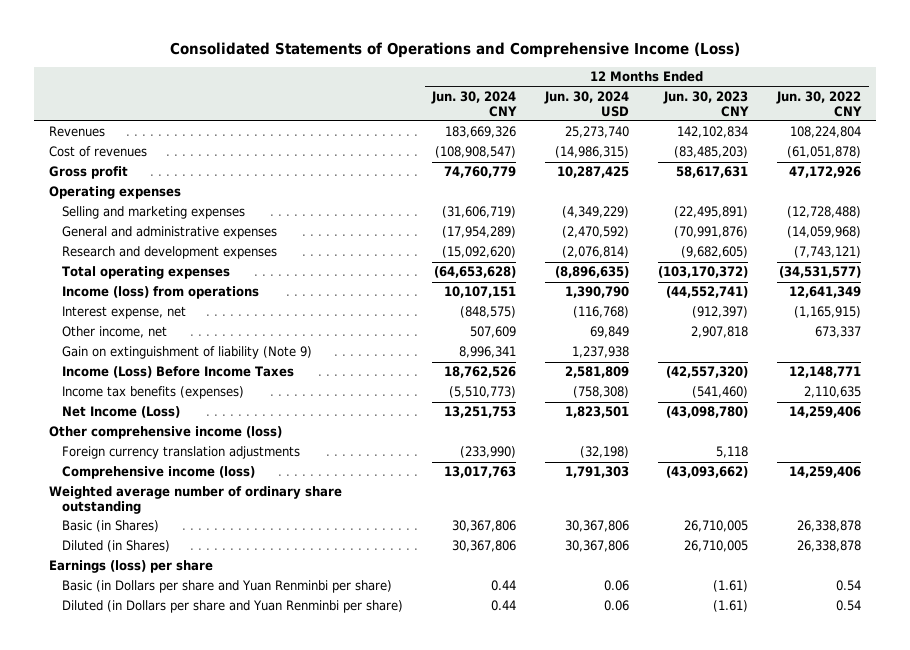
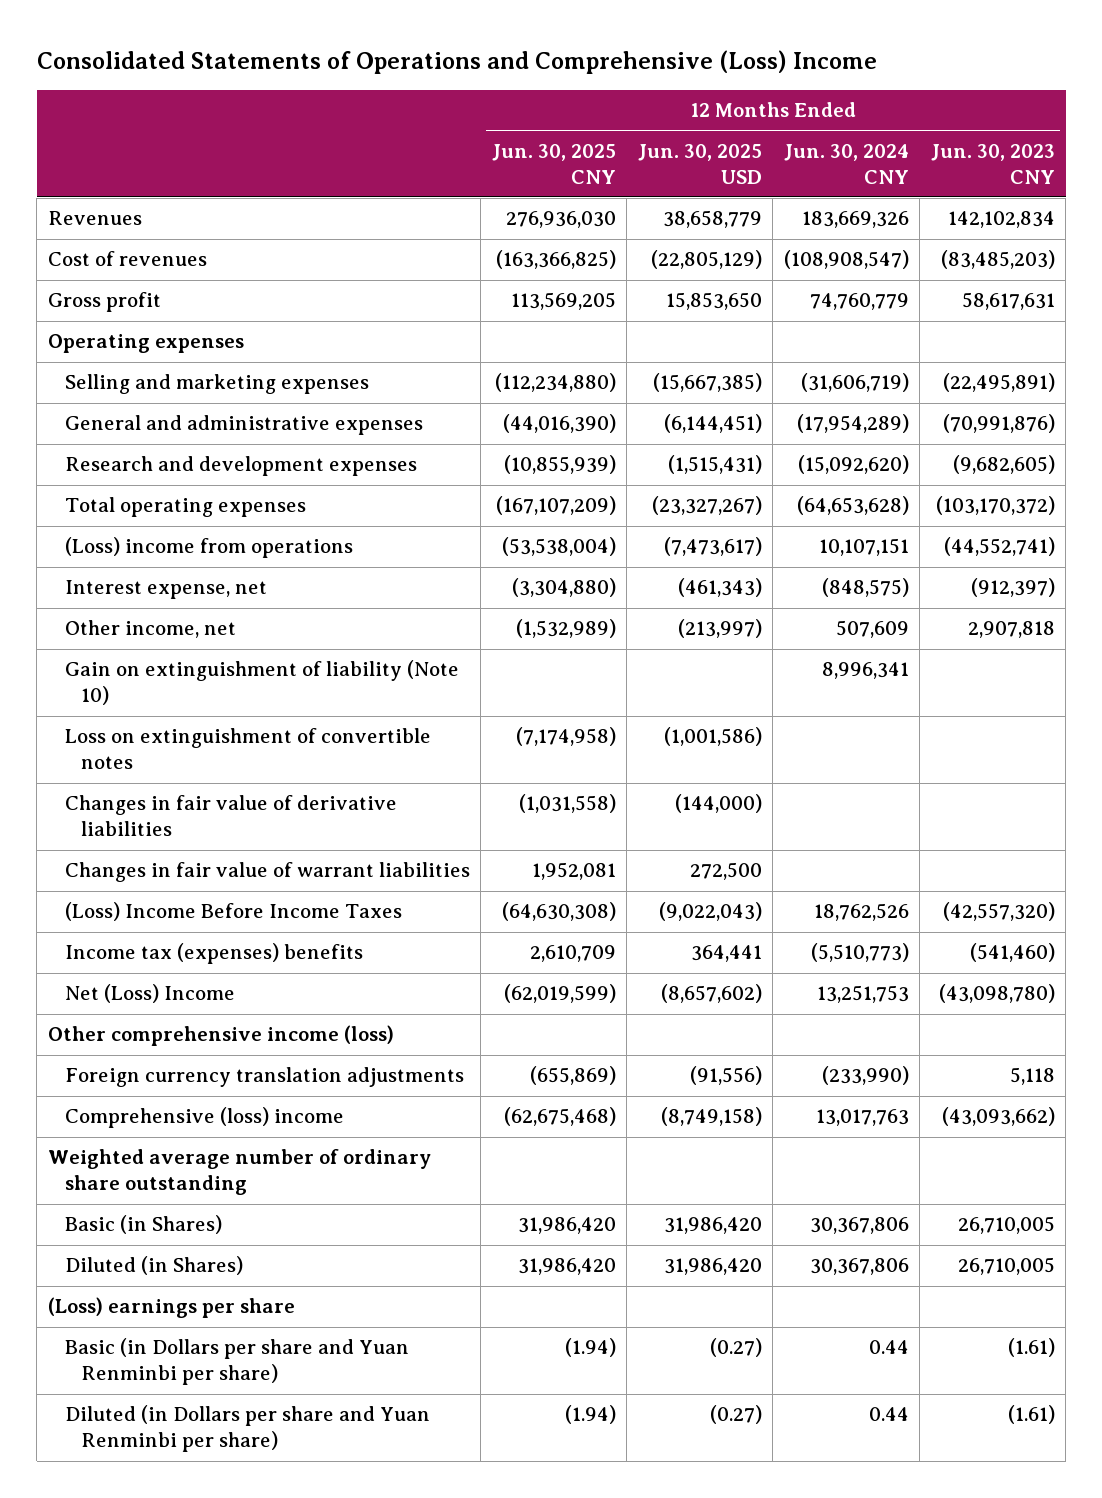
- Consolidated Statements of Operations and Comprehensive Income (Loss)
+ Consolidated Statements of Operations and Comprehensive (Loss) Income
- | 12 Months Ended Jun. 30, 2024 CNY | 12 Months Ended Jun. 30, 2024 USD | 12 Months Ended Jun. 30, 2023 CNY | 12 Months Ended Jun. 30, 2022 CNY
+ | 12 Months Ended Jun. 30, 2025 CNY | 12 Months Ended Jun. 30, 2025 USD | 12 Months Ended Jun. 30, 2024 CNY | 12 Months Ended Jun. 30, 2023 CNY
- Income (loss) from operations | 10,107,151 | 1,390,790 | (44,552,741) | 12,641,349
+ (Loss) income from operations | (53,538,004) | (7,473,617) | 10,107,151 | (44,552,741)
- Gain on extinguishment of liability (Note 9) | 8,996,341 | 1,237,938 | |
- Income (Loss) Before Income Taxes | 18,762,526 | 2,581,809 | (42,557,320) | 12,148,771
- Income tax benefits (expenses) | (5,510,773) | (758,308) | (541,460) | 2,110,635
- Net Income (Loss) | 13,251,753 | 1,823,501 | (43,098,780) | 14,259,406
+ Gain on extinguishment of liability (Note 10) | | | 8,996,341 |
+ Loss on extinguishment of convertible notes | (7,174,958) | (1,001,586) | |
+ Changes in fair value of derivative liabilities | (1,031,558) | (144,000) | |
+ Changes in fair value of warrant liabilities | 1,952,081 | 272,500 | |
+ (Loss) Income Before Income Taxes | (64,630,308) | (9,022,043) | 18,762,526 | (42,557,320)
+ Income tax (expenses) benefits | 2,610,709 | 364,441 | (5,510,773) | (541,460)
+ Net (Loss) Income | (62,019,599) | (8,657,602) | 13,251,753 | (43,098,780)
- Comprehensive income (loss) | 13,017,763 | 1,791,303 | (43,093,662) | 14,259,406
+ Comprehensive (loss) income | (62,675,468) | (8,749,158) | 13,017,763 | (43,093,662)
- Earnings (loss) per share
+ (Loss) earnings per share

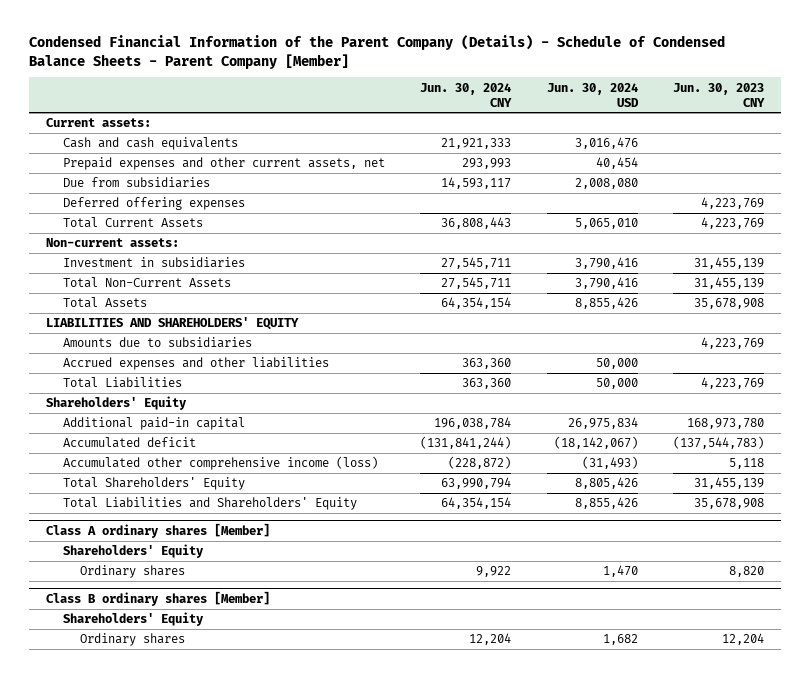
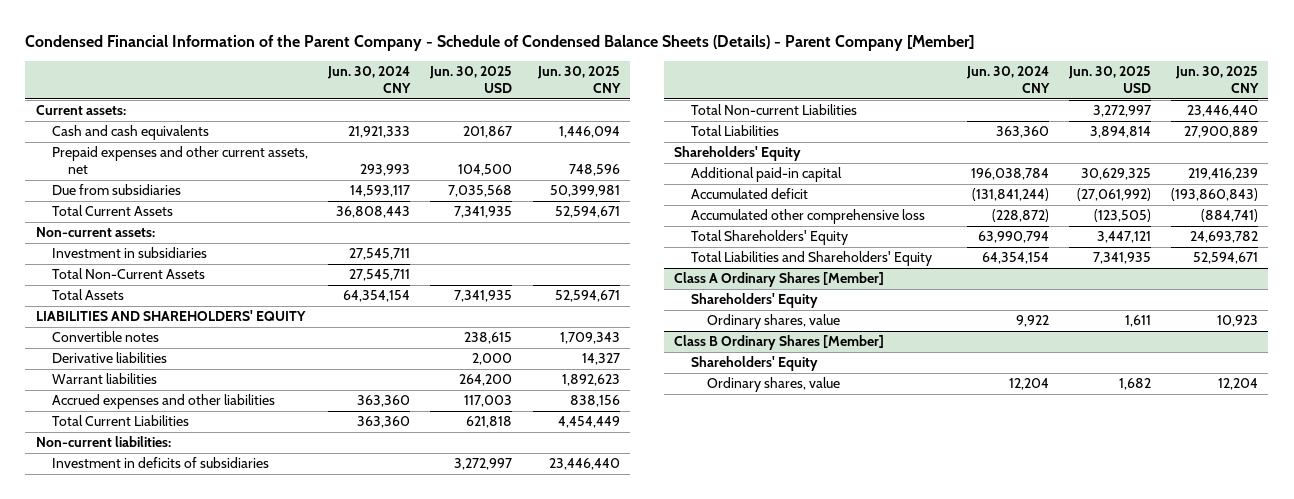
- Condensed Financial Information of the Parent Company (Details) - Schedule of Condensed Balance Sheets - Parent Company [Member]
+ Condensed Financial Information of the Parent Company - Schedule of Condensed Balance Sheets (Details) - Parent Company [Member]
- | Jun. 30, 2024 CNY | Jun. 30, 2024 USD | Jun. 30, 2023 CNY
+ | Jun. 30, 2024 CNY | Jun. 30, 2025 USD | Jun. 30, 2025 CNY
- Deferred offering expenses | | | 4,223,769
- Amounts due to subsidiaries | | | 4,223,769
+ Convertible notes | | 238,615 | 1,709,343
+ Derivative liabilities | | 2,000 | 14,327
+ Warrant liabilities | | 264,200 | 1,892,623
+ Total Current Liabilities | 363,360 | 621,818 | 4,454,449
+ Non-current liabilities:
+ Investment in deficits of subsidiaries | | 3,272,997 | 23,446,440
+ Total Non-current Liabilities | | 3,272,997 | 23,446,440
- Accumulated other comprehensive income (loss) | (228,872) | (31,493) | 5,118
+ Accumulated other comprehensive loss | (228,872) | (123,505) | (884,741)
- Class A ordinary shares [Member]
+ Class A Ordinary Shares [Member]
- Ordinary shares | 9,922 | 1,470 | 8,820
- Class B ordinary shares [Member]
+ Ordinary shares, value | 9,922 | 1,611 | 10,923
+ Class B Ordinary Shares [Member]
- Ordinary shares | 12,204 | 1,682 | 12,204
+ Ordinary shares, value | 12,204 | 1,682 | 12,204

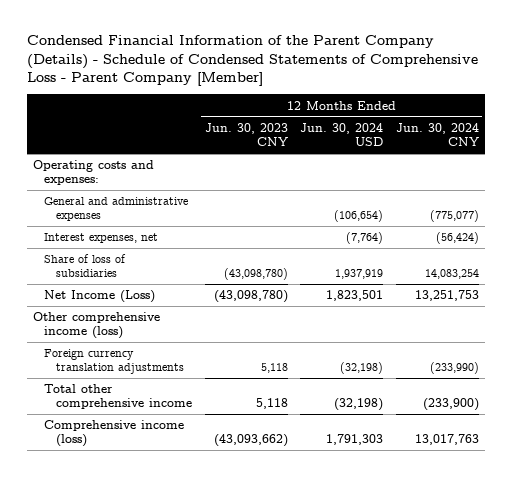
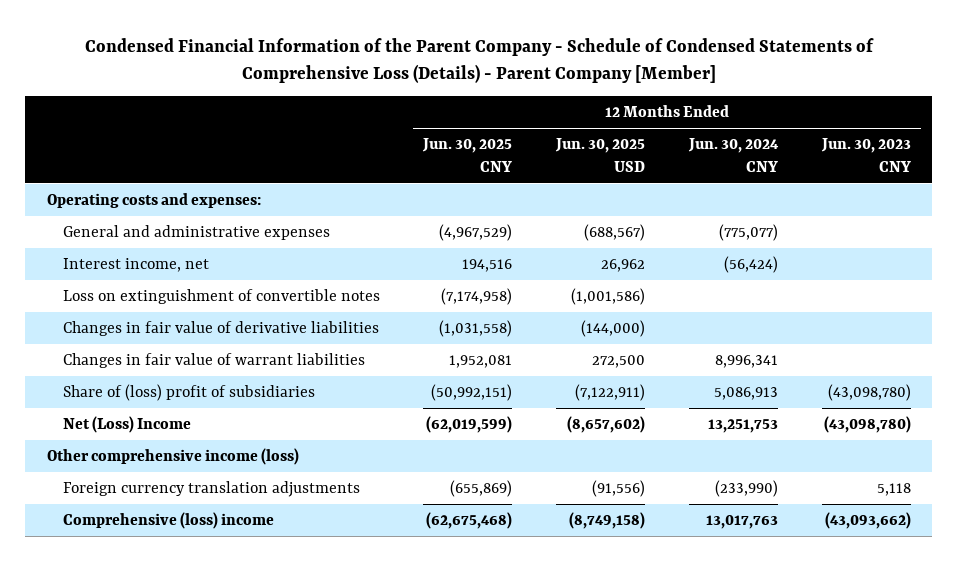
- Condensed Financial Information of the Parent Company (Details) - Schedule of Condensed Statements of Comprehensive Loss - Parent Company [Member]
+ Condensed Financial Information of the Parent Company - Schedule of Condensed Statements of Comprehensive Loss (Details) - Parent Company [Member]
- | 12 Months Ended Jun. 30, 2023 CNY | 12 Months Ended Jun. 30, 2024 USD | 12 Months Ended Jun. 30, 2024 CNY
+ | 12 Months Ended Jun. 30, 2025 CNY | 12 Months Ended Jun. 30, 2025 USD | 12 Months Ended Jun. 30, 2024 CNY | 12 Months Ended Jun. 30, 2023 CNY
- Interest expenses, net | | (7,764) | (56,424)
- Share of loss of subsidiaries | (43,098,780) | 1,937,919 | 14,083,254
- Net Income (Loss) | (43,098,780) | 1,823,501 | 13,251,753
+ Interest income, net | 194,516 | 26,962 | (56,424) |
+ Loss on extinguishment of convertible notes | (7,174,958) | (1,001,586) | |
+ Changes in fair value of derivative liabilities | (1,031,558) | (144,000) | |
+ Changes in fair value of warrant liabilities | 1,952,081 | 272,500 | 8,996,341 |
+ Share of (loss) profit of subsidiaries | (50,992,151) | (7,122,911) | 5,086,913 | (43,098,780)
+ Net (Loss) Income | (62,019,599) | (8,657,602) | 13,251,753 | (43,098,780)
- Total other comprehensive income | 5,118 | (32,198) | (233,900)
- Comprehensive income (loss) | (43,093,662) | 1,791,303 | 13,017,763
+ Comprehensive (loss) income | (62,675,468) | (8,749,158) | 13,017,763 | (43,093,662)

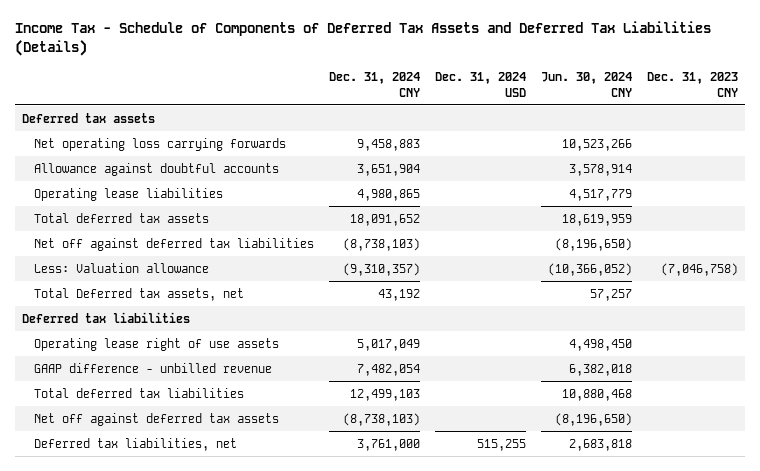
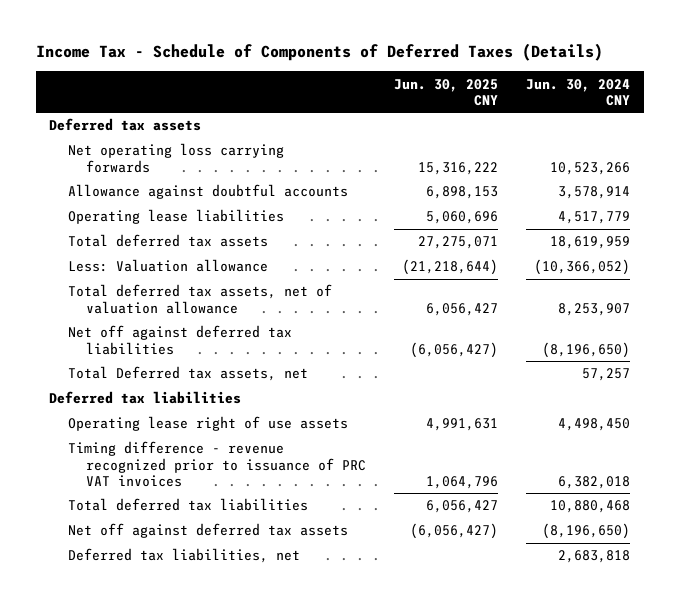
- Income Tax - Schedule of Components of Deferred Tax Assets and Deferred Tax Liabilities (Details)
+ Income Tax - Schedule of Components of Deferred Taxes (Details)
- | Dec. 31, 2024 CNY | Dec. 31, 2024 USD | Jun. 30, 2024 CNY | Dec. 31, 2023 CNY
+ | Jun. 30, 2025 CNY | Jun. 30, 2024 CNY
+ Total deferred tax assets, net of valuation allowance | 6,056,427 | 8,253,907
moved down: Net off against deferred tax liabilities | (6,056,427) | (8,196,650)
- GAAP difference - unbilled revenue | 7,482,054 | | 6,382,018 |
+ Timing difference - revenue recognized prior to issuance of PRC VAT invoices | 1,064,796 | 6,382,018

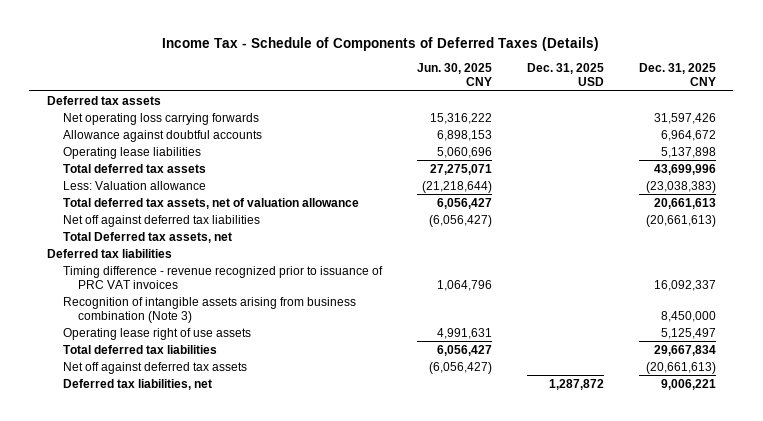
- | Jun. 30, 2025 CNY | Jun. 30, 2024 CNY
+ | Jun. 30, 2025 CNY | Dec. 31, 2025 USD | Dec. 31, 2025 CNY
+ Recognition of intangible assets arising from business combination (Note 3) | | | 8,450,000
moved down: Operating lease right of use assets | 4,991,631 | | 5,125,497

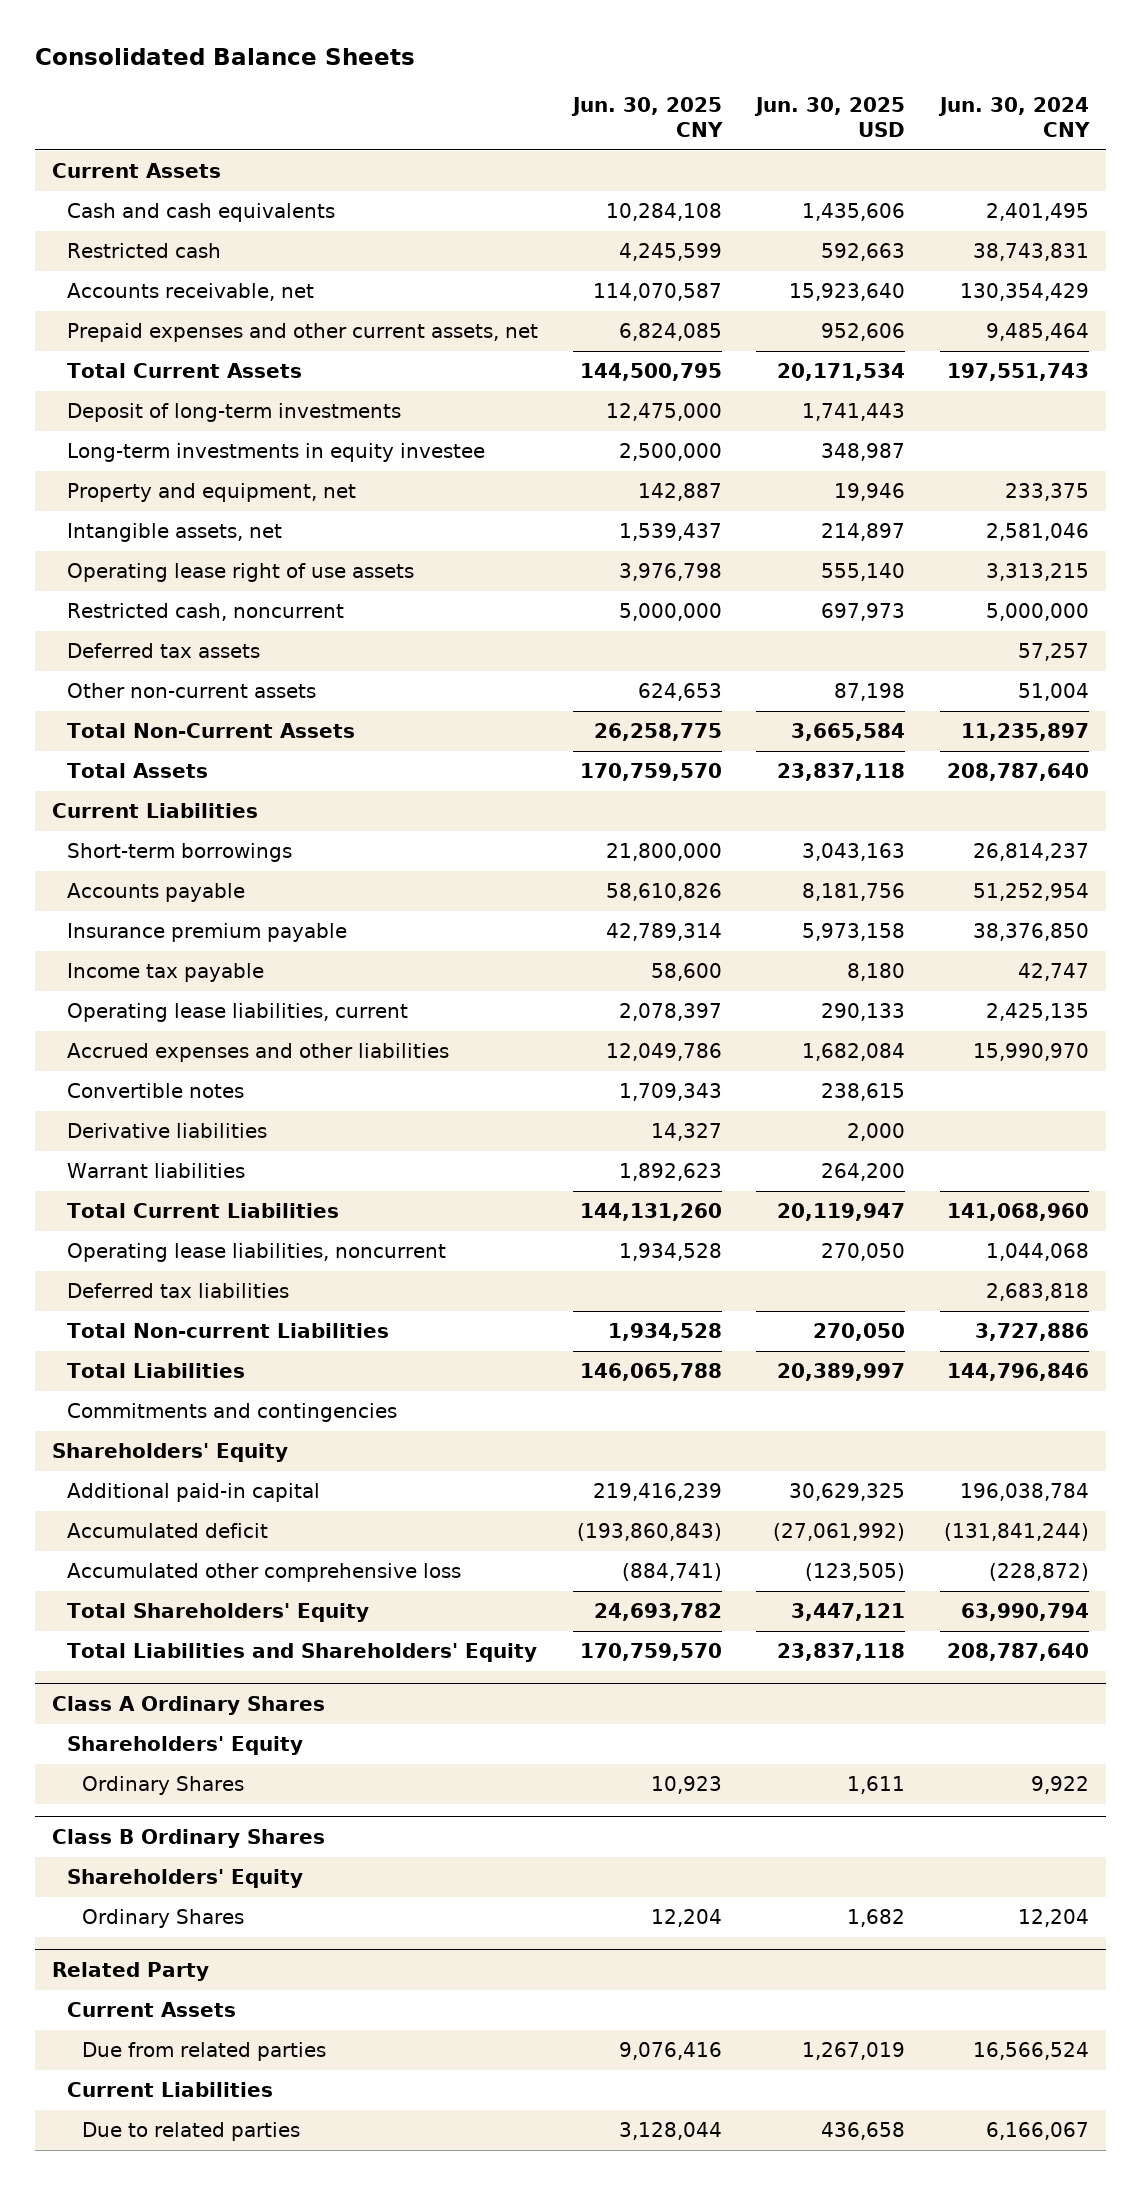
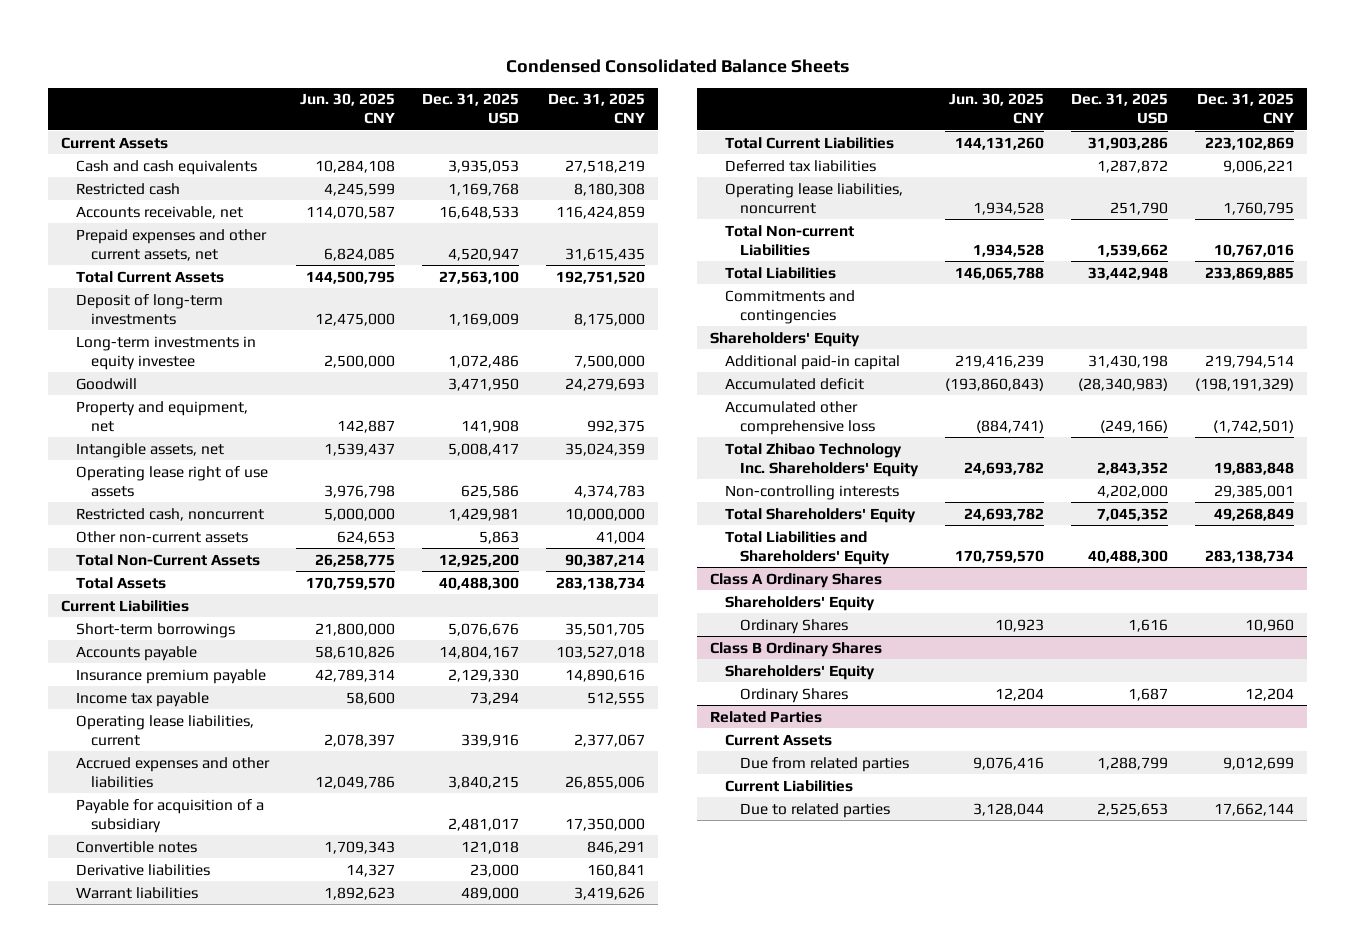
- Consolidated Balance Sheets
+ Condensed Consolidated Balance Sheets
- | Jun. 30, 2025 CNY | Jun. 30, 2025 USD | Jun. 30, 2024 CNY
+ | Jun. 30, 2025 CNY | Dec. 31, 2025 USD | Dec. 31, 2025 CNY
+ Goodwill | | 3,471,950 | 24,279,693
- Deferred tax assets | | | 57,257
+ Payable for acquisition of a subsidiary | | 2,481,017 | 17,350,000
moved down: Operating lease liabilities, noncurrent | 1,934,528 | 251,790 | 1,760,795
+ Total Zhibao Technology Inc. Shareholders' Equity | 24,693,782 | 2,843,352 | 19,883,848
+ Non-controlling interests | | 4,202,000 | 29,385,001
- Related Party
+ Related Parties

